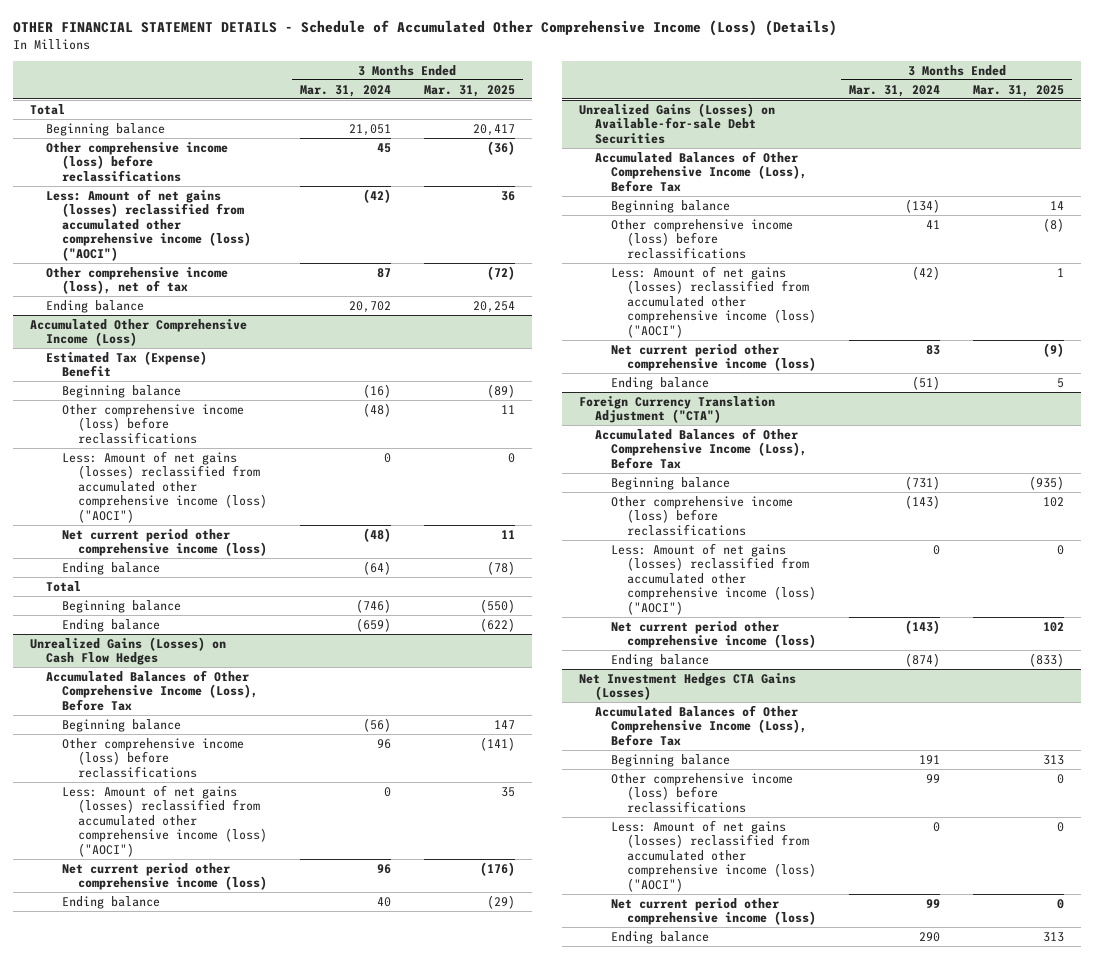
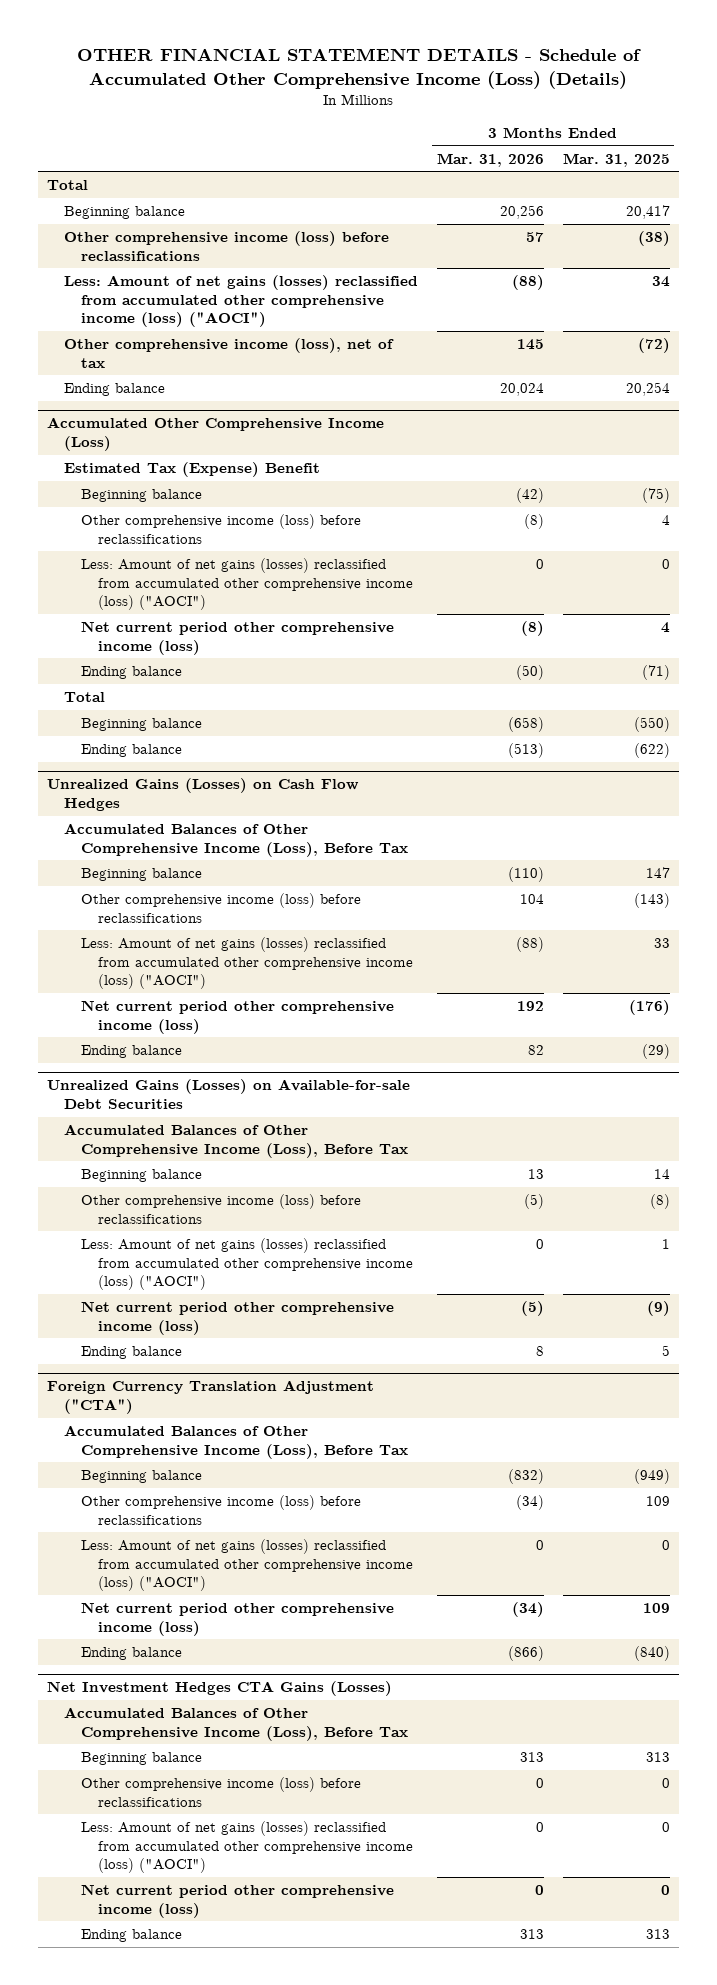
- | 3 Months Ended Mar. 31, 2024 | 3 Months Ended Mar. 31, 2025
+ | 3 Months Ended Mar. 31, 2026 | 3 Months Ended Mar. 31, 2025
- Other comprehensive income (loss) before reclassifications | 45 | (36)
- Less: Amount of net gains (losses) reclassified from accumulated other comprehensive income (loss) ("AOCI") | (42) | 36
+ Other comprehensive income (loss) before reclassifications | 57 | (38)
+ Less: Amount of net gains (losses) reclassified from accumulated other comprehensive income (loss) ("AOCI") | (88) | 34
@ Accumulated Other Comprehensive Income (Loss)
- Beginning balance | (16) | (89)
- Other comprehensive income (loss) before reclassifications | (48) | 11
+ Beginning balance | (42) | (75)
+ Other comprehensive income (loss) before reclassifications | (8) | 4
- Net current period other comprehensive income (loss) | (48) | 11
- Ending balance | (64) | (78)
+ Net current period other comprehensive income (loss) | (8) | 4
+ Ending balance | (50) | (71)
@ Unrealized Gains (Losses) on Cash Flow Hedges
- Other comprehensive income (loss) before reclassifications | 96 | (141)
- Less: Amount of net gains (losses) reclassified from accumulated other comprehensive income (loss) ("AOCI") | 0 | 35
+ Other comprehensive income (loss) before reclassifications | 104 | (143)
+ Less: Amount of net gains (losses) reclassified from accumulated other comprehensive income (loss) ("AOCI") | (88) | 33
@ Foreign Currency Translation Adjustment ("CTA")
- Beginning balance | (731) | (935)
- Other comprehensive income (loss) before reclassifications | (143) | 102
+ Beginning balance | (832) | (949)
+ Other comprehensive income (loss) before reclassifications | (34) | 109
- Net current period other comprehensive income (loss) | (143) | 102
- Ending balance | (874) | (833)
+ Net current period other comprehensive income (loss) | (34) | 109
+ Ending balance | (866) | (840)

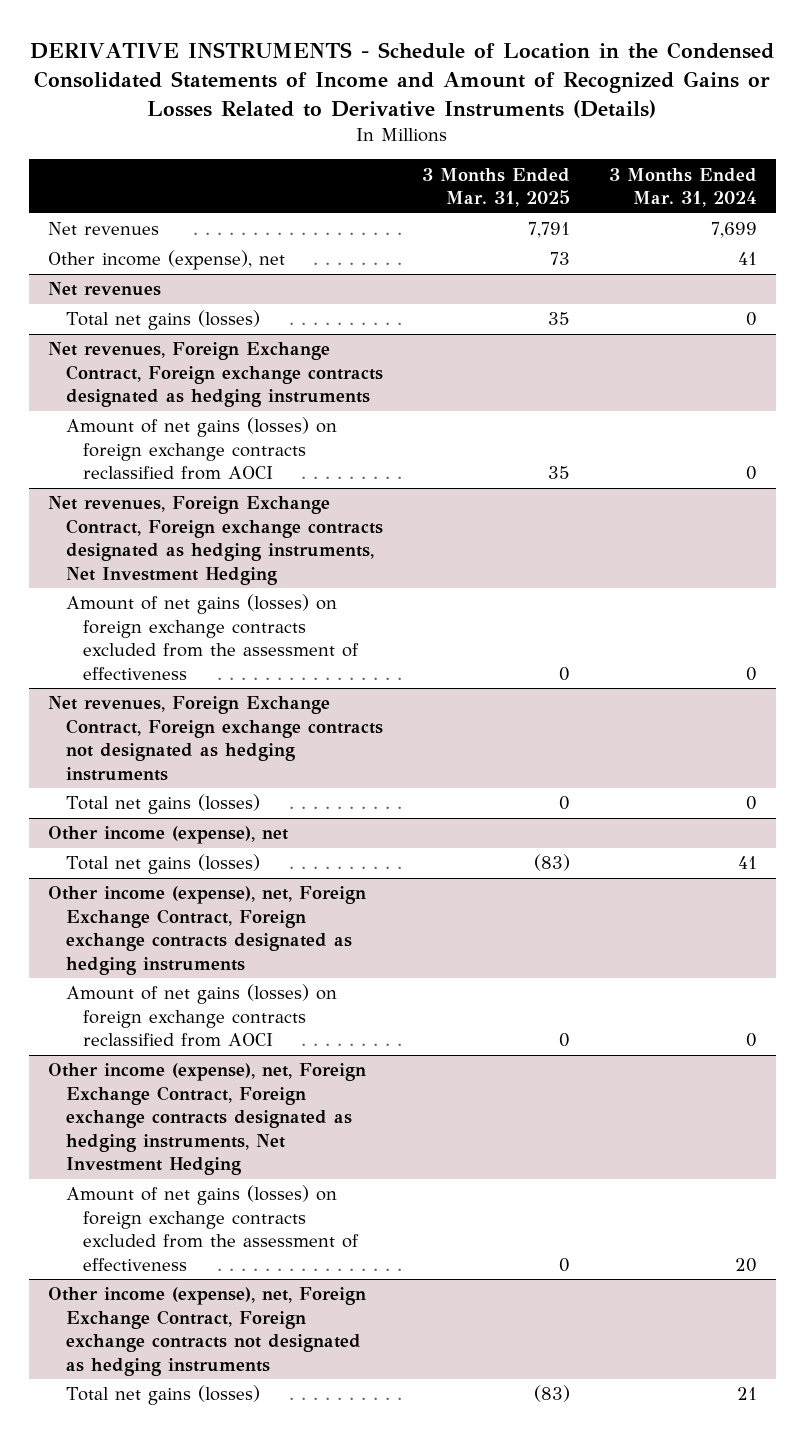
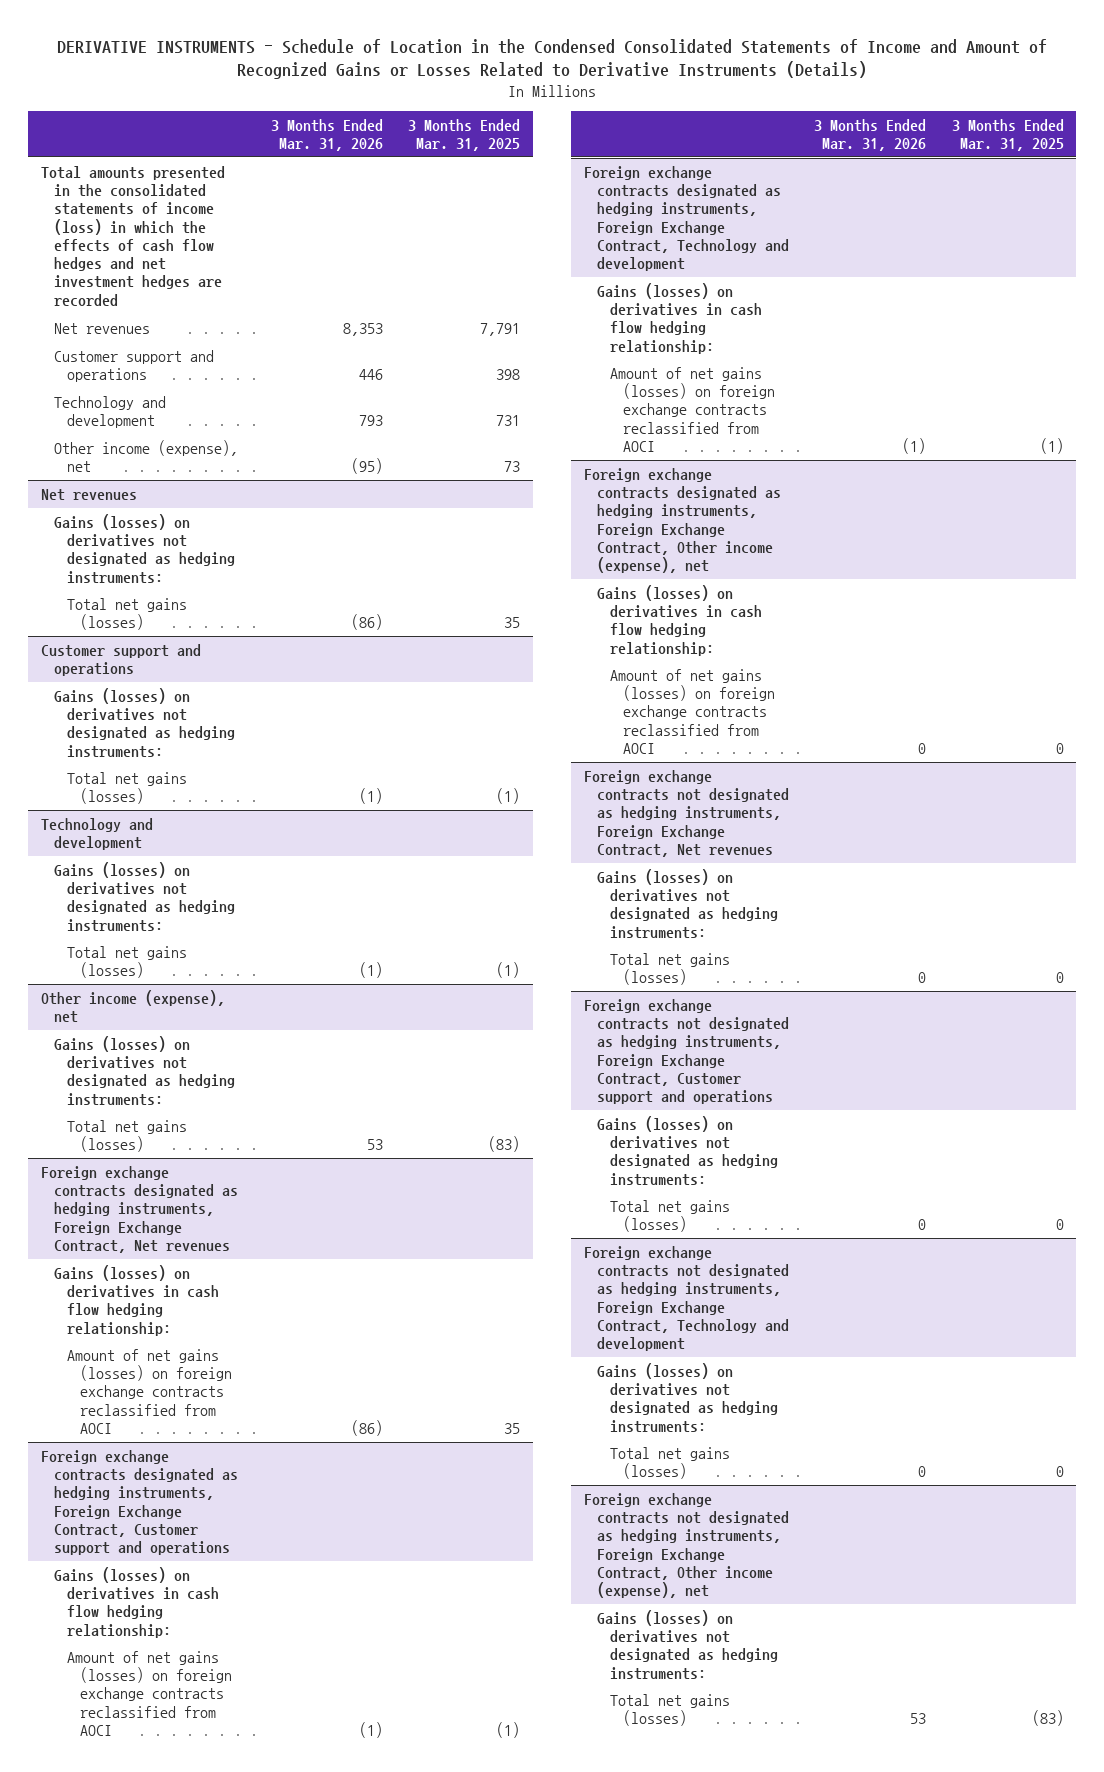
- | 3 Months Ended Mar. 31, 2025 | 3 Months Ended Mar. 31, 2024
+ | 3 Months Ended Mar. 31, 2026 | 3 Months Ended Mar. 31, 2025
+ Total amounts presented in the consolidated statements of income (loss) in which the effects of cash flow hedges and net investment hedges are recorded
+ Customer support and operations | 446 | 398
+ Technology and development | 793 | 731
@ Net revenues
+ Gains (losses) on derivatives not designated as hedging instruments:
- Net revenues, Foreign Exchange Contract, Foreign exchange contracts designated as hedging instruments
- Amount of net gains (losses) on foreign exchange contracts reclassified from AOCI | 35 | 0
- Net revenues, Foreign Exchange Contract, Foreign exchange contracts designated as hedging instruments, Net Investment Hedging
- Amount of net gains (losses) on foreign exchange contracts excluded from the assessment of effectiveness | 0 | 0
- Net revenues, Foreign Exchange Contract, Foreign exchange contracts not designated as hedging instruments
- Total net gains (losses) | 0 | 0
+ Customer support and operations
+ Gains (losses) on derivatives not designated as hedging instruments:
+ Total net gains (losses) | (1) | (1)
+ Technology and development
+ Gains (losses) on derivatives not designated as hedging instruments:
+ Total net gains (losses) | (1) | (1)
@ Other income (expense), net
+ Gains (losses) on derivatives not designated as hedging instruments:
- Other income (expense), net, Foreign Exchange Contract, Foreign exchange contracts designated as hedging instruments
+ Foreign exchange contracts designated as hedging instruments, Foreign Exchange Contract, Net revenues
+ Gains (losses) on derivatives in cash flow hedging relationship:
+ Amount of net gains (losses) on foreign exchange contracts reclassified from AOCI | (86) | 35
+ Foreign exchange contracts designated as hedging instruments, Foreign Exchange Contract, Customer support and operations
+ Gains (losses) on derivatives in cash flow hedging relationship:
+ Amount of net gains (losses) on foreign exchange contracts reclassified from AOCI | (1) | (1)
+ Foreign exchange contracts designated as hedging instruments, Foreign Exchange Contract, Technology and development
+ Gains (losses) on derivatives in cash flow hedging relationship:
+ Amount of net gains (losses) on foreign exchange contracts reclassified from AOCI | (1) | (1)
+ Foreign exchange contracts designated as hedging instruments, Foreign Exchange Contract, Other income (expense), net
+ Gains (losses) on derivatives in cash flow hedging relationship:
- Other income (expense), net, Foreign Exchange Contract, Foreign exchange contracts designated as hedging instruments, Net Investment Hedging
- Amount of net gains (losses) on foreign exchange contracts excluded from the assessment of effectiveness | 0 | 20
- Other income (expense), net, Foreign Exchange Contract, Foreign exchange contracts not designated as hedging instruments
+ Foreign exchange contracts not designated as hedging instruments, Foreign Exchange Contract, Net revenues
+ Gains (losses) on derivatives not designated as hedging instruments:
+ Total net gains (losses) | 0 | 0
+ Foreign exchange contracts not designated as hedging instruments, Foreign Exchange Contract, Customer support and operations
+ Gains (losses) on derivatives not designated as hedging instruments:
+ Total net gains (losses) | 0 | 0
+ Foreign exchange contracts not designated as hedging instruments, Foreign Exchange Contract, Technology and development
+ Gains (losses) on derivatives not designated as hedging instruments:
+ Total net gains (losses) | 0 | 0
+ Foreign exchange contracts not designated as hedging instruments, Foreign Exchange Contract, Other income (expense), net
+ Gains (losses) on derivatives not designated as hedging instruments:

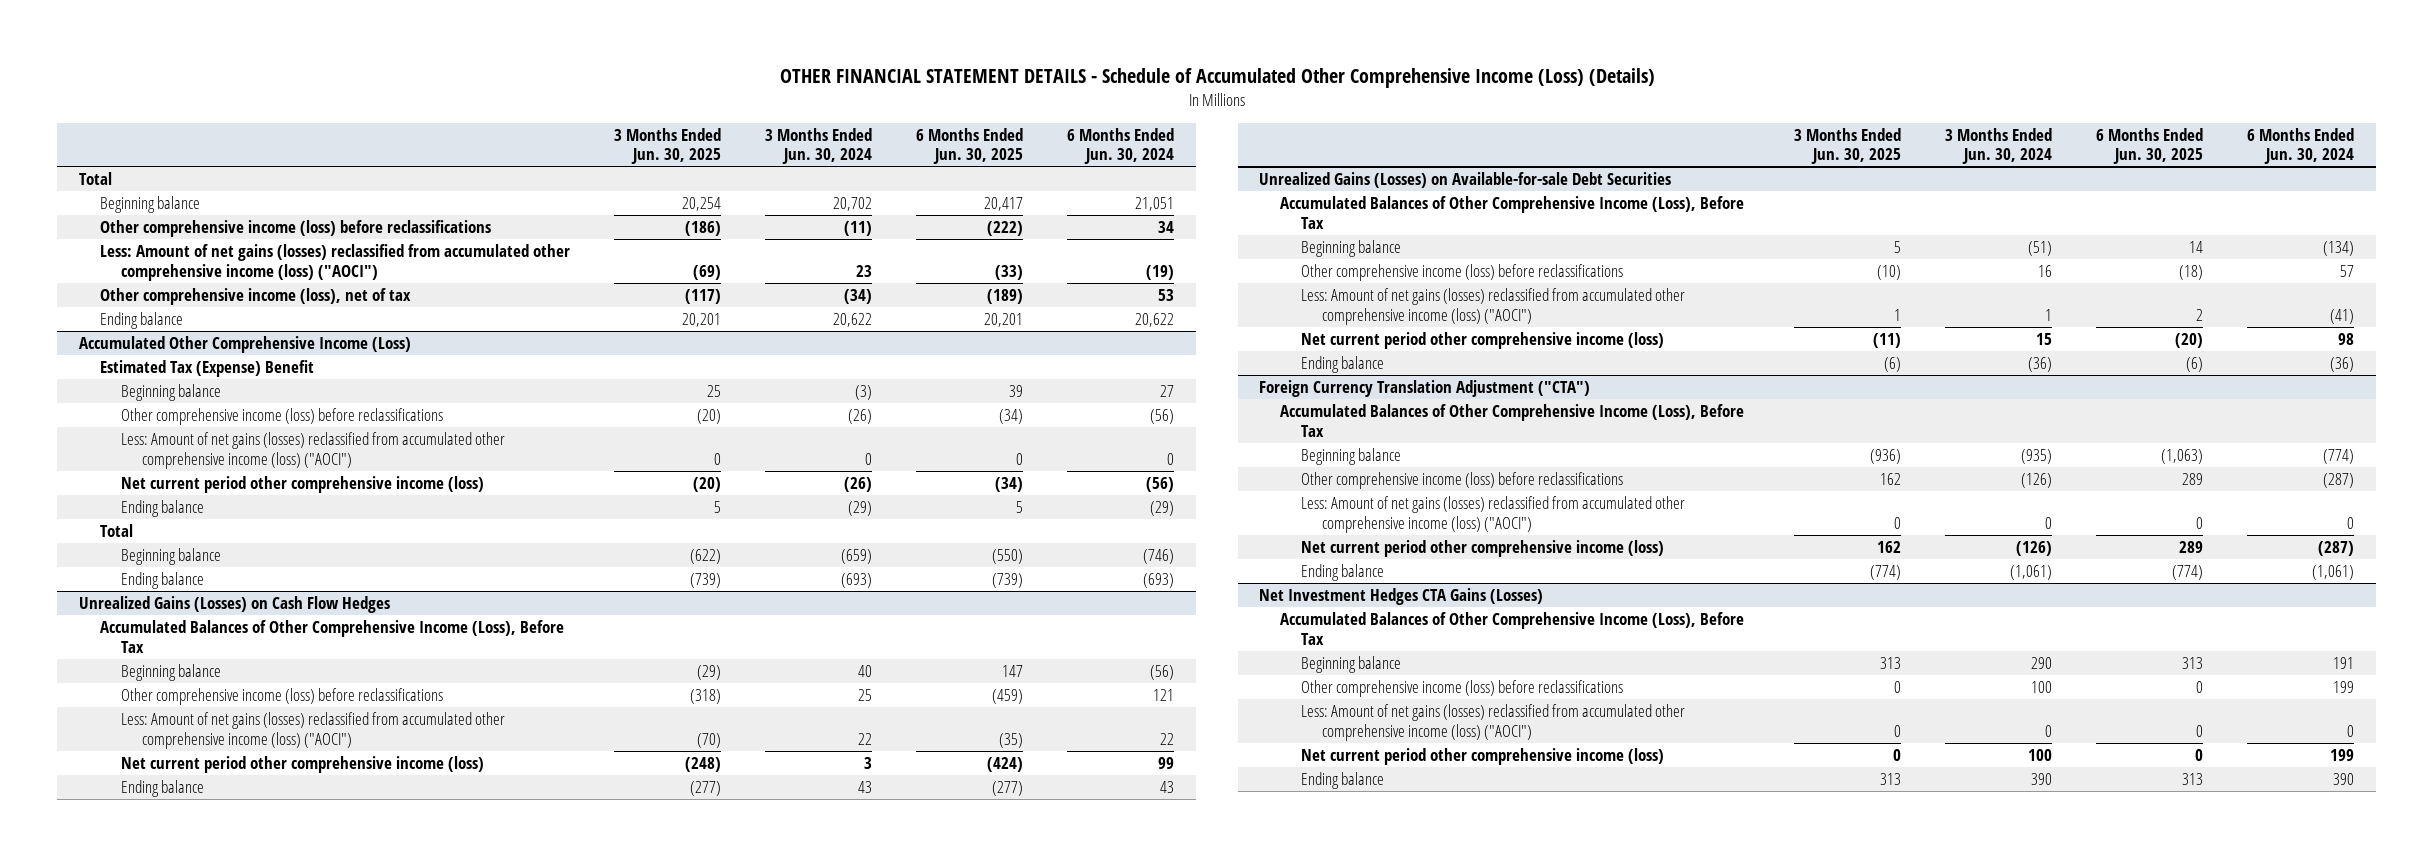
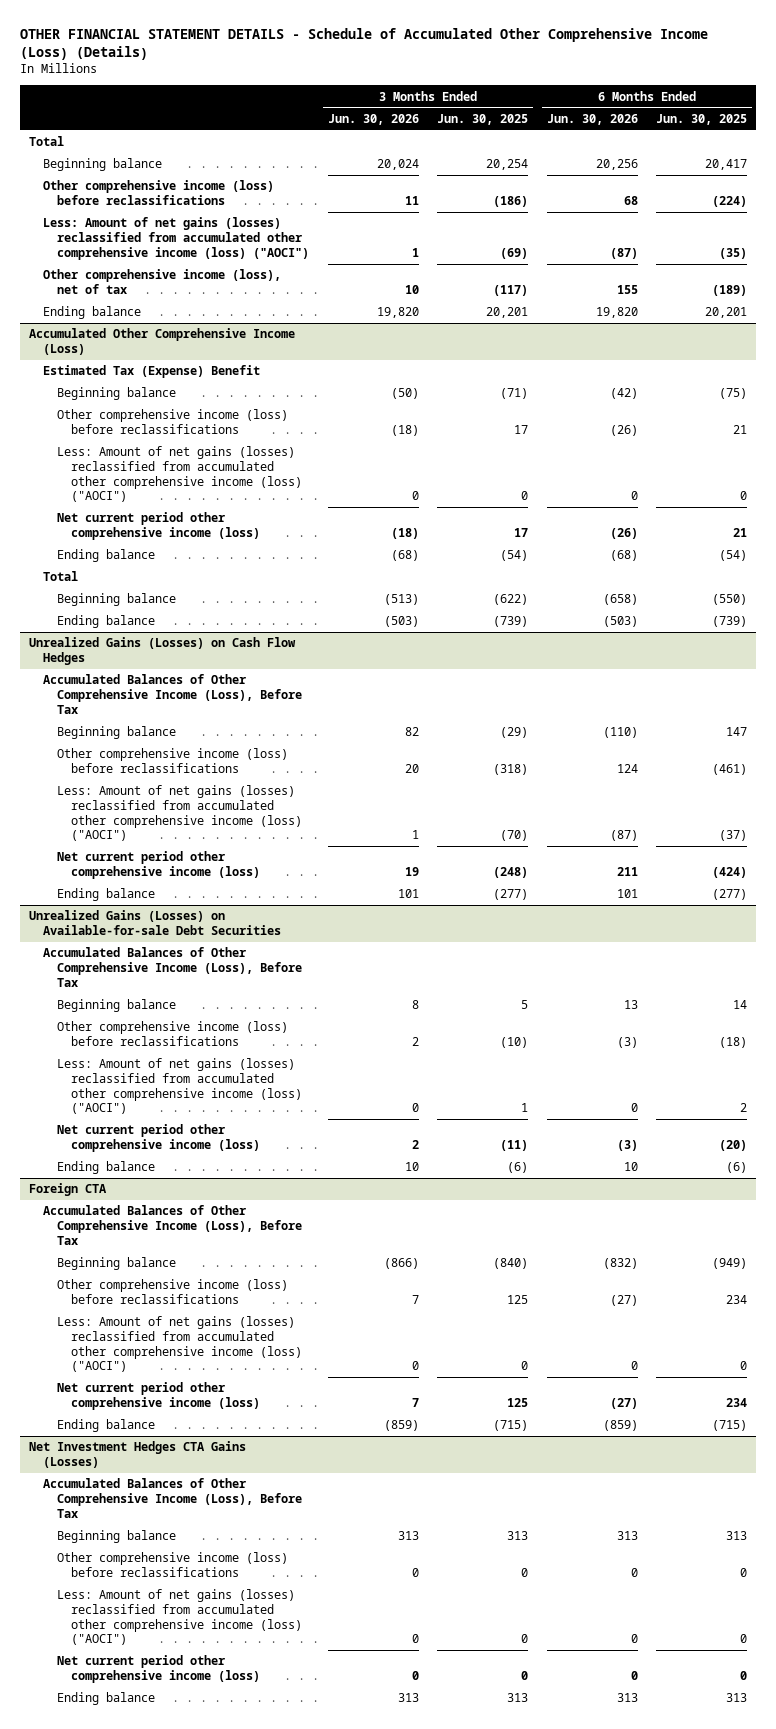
- | 3 Months Ended Jun. 30, 2025 | 3 Months Ended Jun. 30, 2024 | 6 Months Ended Jun. 30, 2025 | 6 Months Ended Jun. 30, 2024
+ | 3 Months Ended Jun. 30, 2026 | 3 Months Ended Jun. 30, 2025 | 6 Months Ended Jun. 30, 2026 | 6 Months Ended Jun. 30, 2025
- Other comprehensive income (loss) before reclassifications | (186) | (11) | (222) | 34
- Less: Amount of net gains (losses) reclassified from accumulated other comprehensive income (loss) ("AOCI") | (69) | 23 | (33) | (19)
+ Other comprehensive income (loss) before reclassifications | 11 | (186) | 68 | (224)
+ Less: Amount of net gains (losses) reclassified from accumulated other comprehensive income (loss) ("AOCI") | 1 | (69) | (87) | (35)
@ Accumulated Other Comprehensive Income (Loss)
- Beginning balance | 25 | (3) | 39 | 27
- Other comprehensive income (loss) before reclassifications | (20) | (26) | (34) | (56)
+ Beginning balance | (50) | (71) | (42) | (75)
+ Other comprehensive income (loss) before reclassifications | (18) | 17 | (26) | 21
- Net current period other comprehensive income (loss) | (20) | (26) | (34) | (56)
- Ending balance | 5 | (29) | 5 | (29)
+ Net current period other comprehensive income (loss) | (18) | 17 | (26) | 21
+ Ending balance | (68) | (54) | (68) | (54)
@ Unrealized Gains (Losses) on Cash Flow Hedges
- Other comprehensive income (loss) before reclassifications | (318) | 25 | (459) | 121
- Less: Amount of net gains (losses) reclassified from accumulated other comprehensive income (loss) ("AOCI") | (70) | 22 | (35) | 22
+ Other comprehensive income (loss) before reclassifications | 20 | (318) | 124 | (461)
+ Less: Amount of net gains (losses) reclassified from accumulated other comprehensive income (loss) ("AOCI") | 1 | (70) | (87) | (37)
- Foreign Currency Translation Adjustment ("CTA")
+ Foreign CTA
- Beginning balance | (936) | (935) | (1,063) | (774)
- Other comprehensive income (loss) before reclassifications | 162 | (126) | 289 | (287)
+ Beginning balance | (866) | (840) | (832) | (949)
+ Other comprehensive income (loss) before reclassifications | 7 | 125 | (27) | 234
- Net current period other comprehensive income (loss) | 162 | (126) | 289 | (287)
- Ending balance | (774) | (1,061) | (774) | (1,061)
+ Net current period other comprehensive income (loss) | 7 | 125 | (27) | 234
+ Ending balance | (859) | (715) | (859) | (715)

